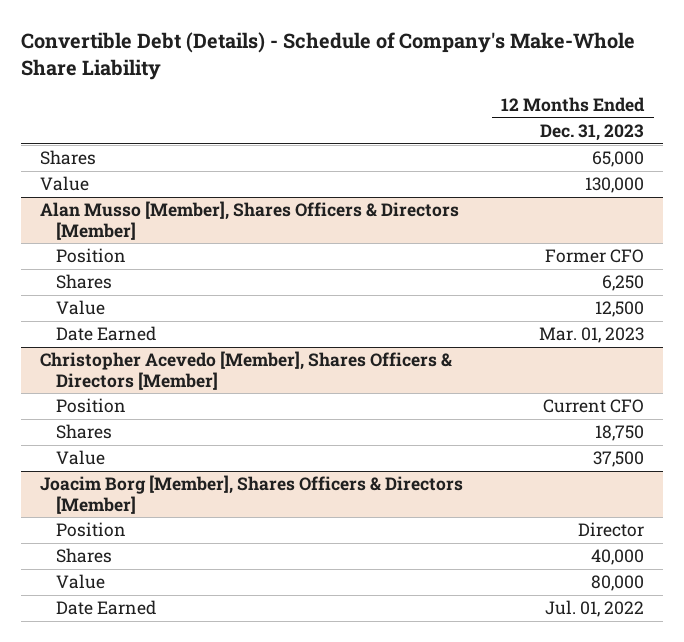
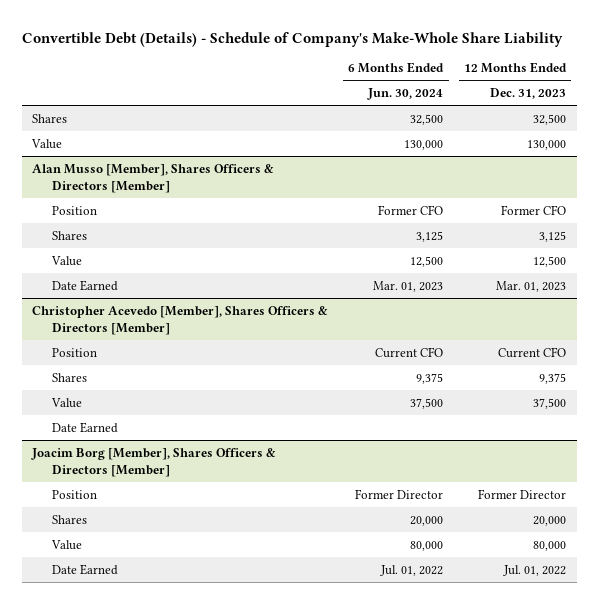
- | 12 Months Ended Dec. 31, 2023
+ | 6 Months Ended Jun. 30, 2024 | 12 Months Ended Dec. 31, 2023
- Shares | 65,000
+ Shares | 32,500 | 32,500
@ Alan Musso [Member], Shares Officers & Directors [Member]
- Shares | 6,250
+ Shares | 3,125 | 3,125
@ Christopher Acevedo [Member], Shares Officers & Directors [Member]
- Shares | 18,750
+ Shares | 9,375 | 9,375
+ Date Earned
@ Joacim Borg [Member], Shares Officers & Directors [Member]
- Position | Director
- Shares | 40,000
+ Position | Former Director | Former Director
+ Shares | 20,000 | 20,000

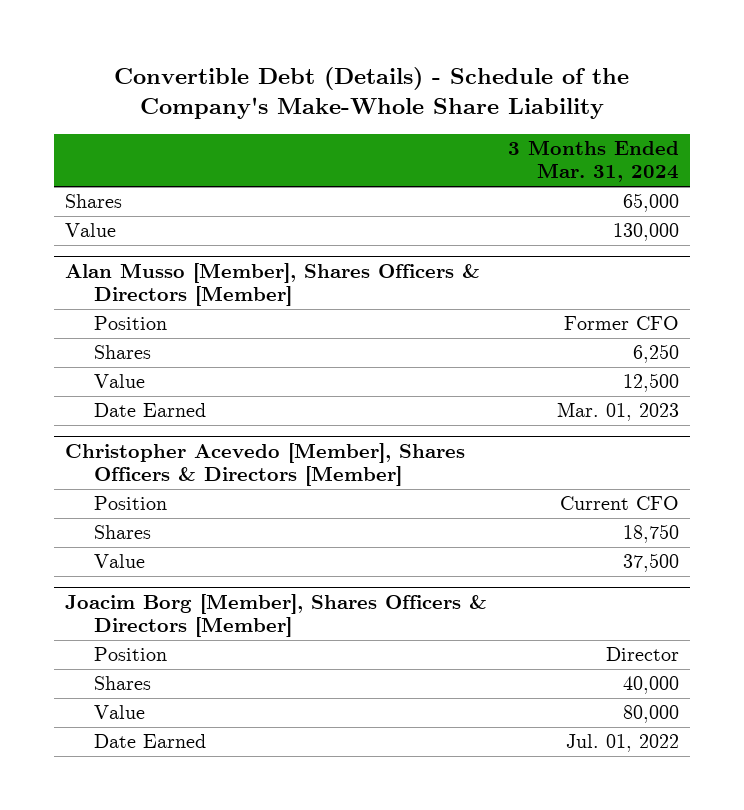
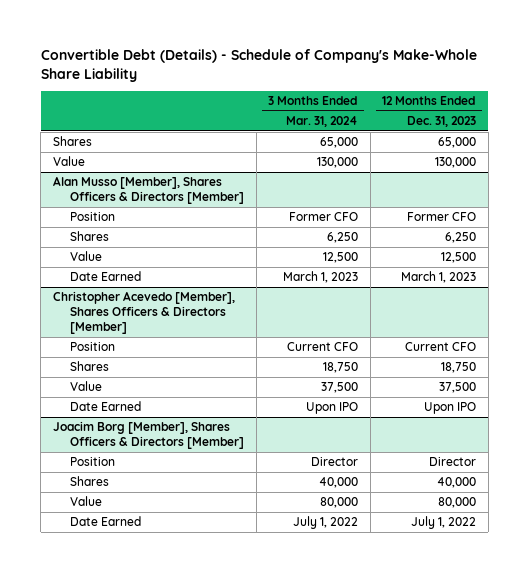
- Convertible Debt (Details) - Schedule of the Company's Make-Whole Share Liability
+ Convertible Debt (Details) - Schedule of Company's Make-Whole Share Liability
- | 3 Months Ended Mar. 31, 2024
+ | 3 Months Ended Mar. 31, 2024 | 12 Months Ended Dec. 31, 2023
@ Alan Musso [Member], Shares Officers & Directors [Member]
- Date Earned | Mar. 01, 2023
+ Date Earned | March 1, 2023 | March 1, 2023
@ Christopher Acevedo [Member], Shares Officers & Directors [Member]
+ Date Earned | Upon IPO | Upon IPO
@ Joacim Borg [Member], Shares Officers & Directors [Member]
- Date Earned | Jul. 01, 2022
+ Date Earned | July 1, 2022 | July 1, 2022

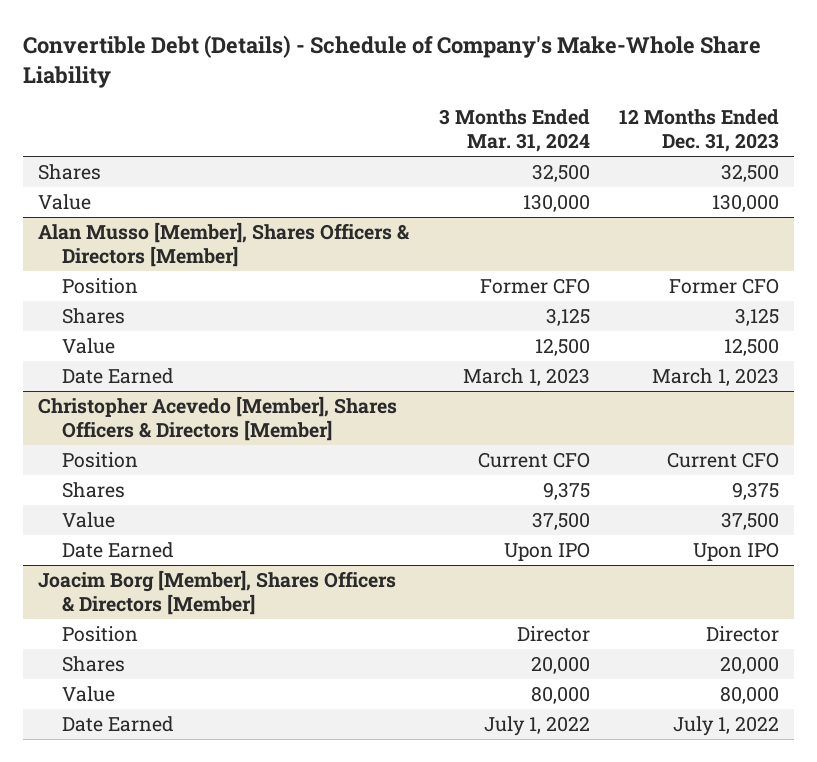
- Shares | 65,000 | 65,000
+ Shares | 32,500 | 32,500
@ Alan Musso [Member], Shares Officers & Directors [Member]
- Shares | 6,250 | 6,250
+ Shares | 3,125 | 3,125
@ Christopher Acevedo [Member], Shares Officers & Directors [Member]
- Shares | 18,750 | 18,750
+ Shares | 9,375 | 9,375
@ Joacim Borg [Member], Shares Officers & Directors [Member]
- Shares | 40,000 | 40,000
+ Shares | 20,000 | 20,000

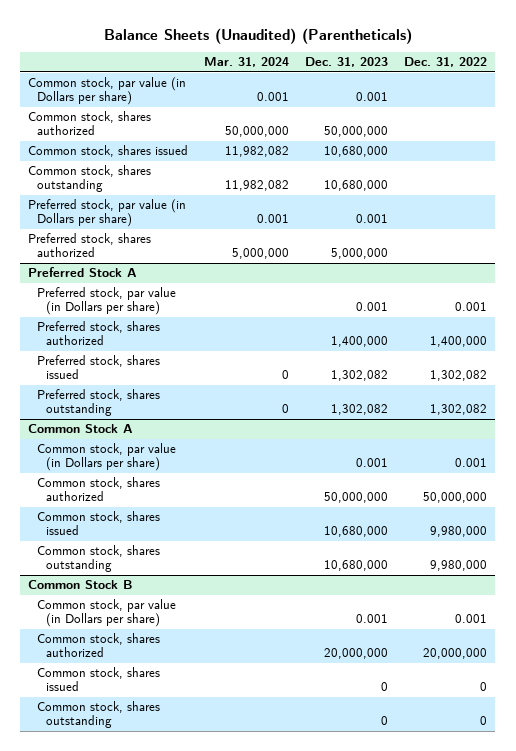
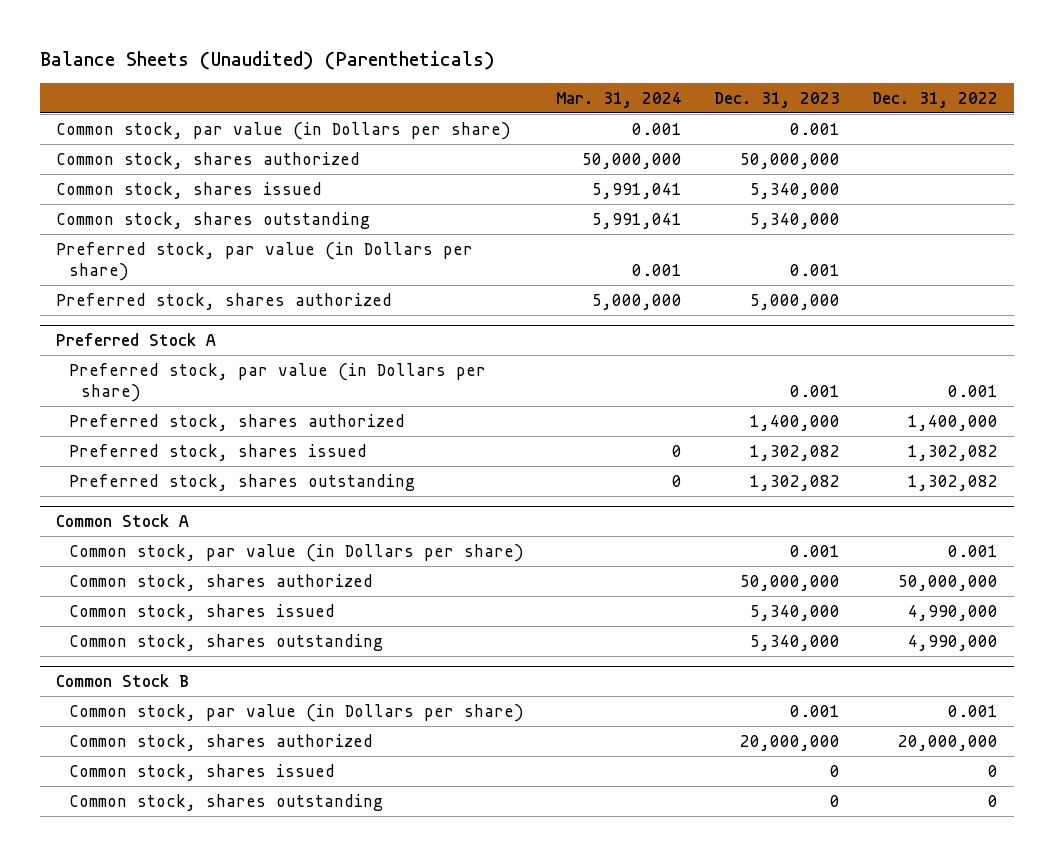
- Common stock, shares issued | 11,982,082 | 10,680,000 |
- Common stock, shares outstanding | 11,982,082 | 10,680,000 |
+ Common stock, shares issued | 5,991,041 | 5,340,000 |
+ Common stock, shares outstanding | 5,991,041 | 5,340,000 |
@ Common Stock A
- Common stock, shares issued | | 10,680,000 | 9,980,000
- Common stock, shares outstanding | | 10,680,000 | 9,980,000
+ Common stock, shares issued | | 5,340,000 | 4,990,000
+ Common stock, shares outstanding | | 5,340,000 | 4,990,000

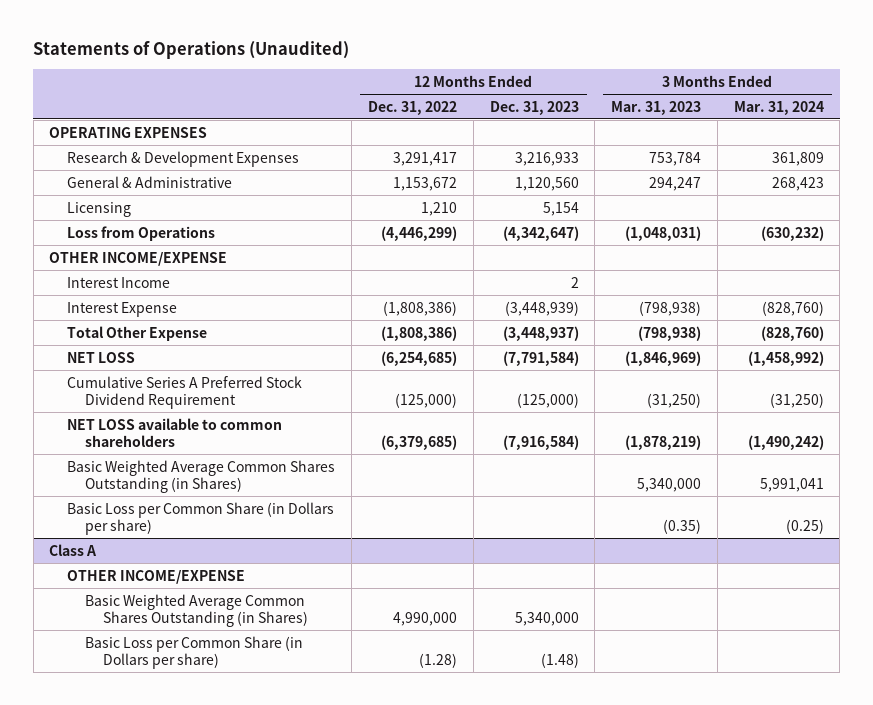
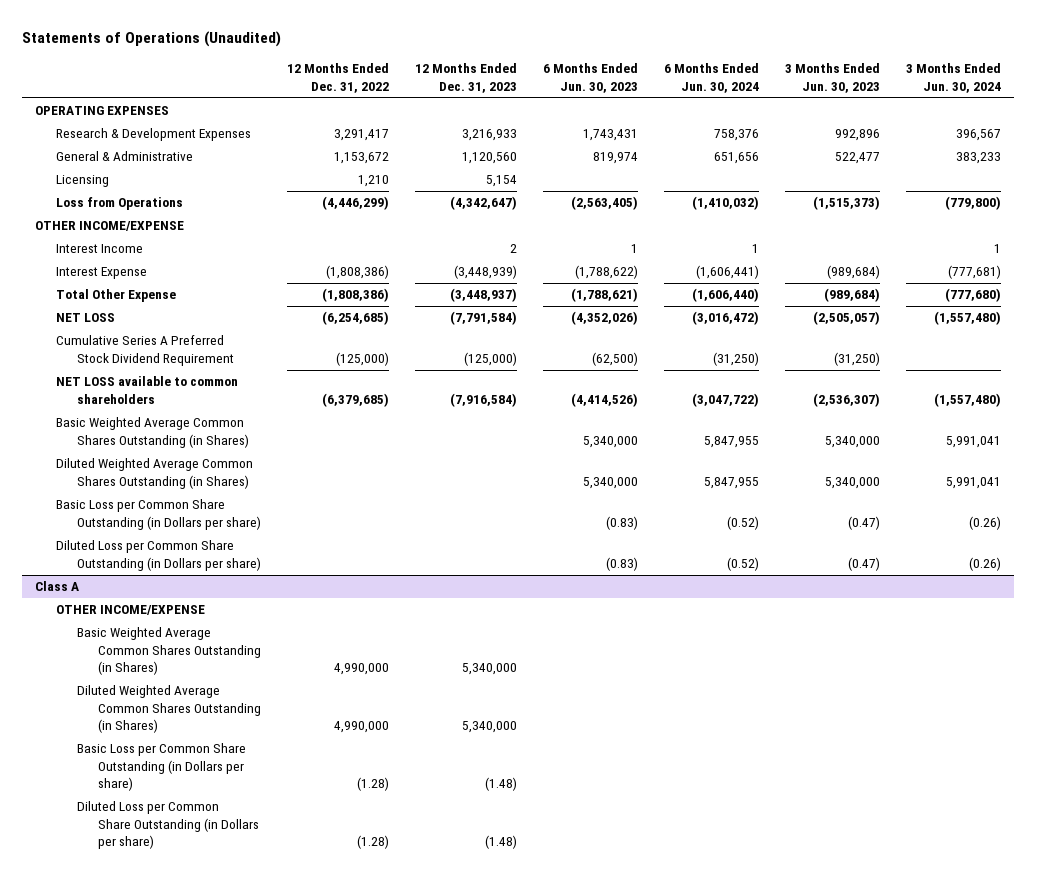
- | 12 Months Ended Dec. 31, 2022 | 12 Months Ended Dec. 31, 2023 | 3 Months Ended Mar. 31, 2023 | 3 Months Ended Mar. 31, 2024
+ | 12 Months Ended Dec. 31, 2022 | 12 Months Ended Dec. 31, 2023 | 6 Months Ended Jun. 30, 2023 | 6 Months Ended Jun. 30, 2024 | 3 Months Ended Jun. 30, 2023 | 3 Months Ended Jun. 30, 2024
- Basic Loss per Common Share (in Dollars per share) | | | (0.35) | (0.25)
+ Diluted Weighted Average Common Shares Outstanding (in Shares) | | | 5,340,000 | 5,847,955 | 5,340,000 | 5,991,041
+ Basic Loss per Common Share Outstanding (in Dollars per share) | | | (0.83) | (0.52) | (0.47) | (0.26)
+ Diluted Loss per Common Share Outstanding (in Dollars per share) | | | (0.83) | (0.52) | (0.47) | (0.26)
@ Class A
- Basic Loss per Common Share (in Dollars per share) | (1.28) | (1.48) | |
+ Diluted Weighted Average Common Shares Outstanding (in Shares) | 4,990,000 | 5,340,000 | | | |
+ Basic Loss per Common Share Outstanding (in Dollars per share) | (1.28) | (1.48) | | | |
+ Diluted Loss per Common Share Outstanding (in Dollars per share) | (1.28) | (1.48) | | | |

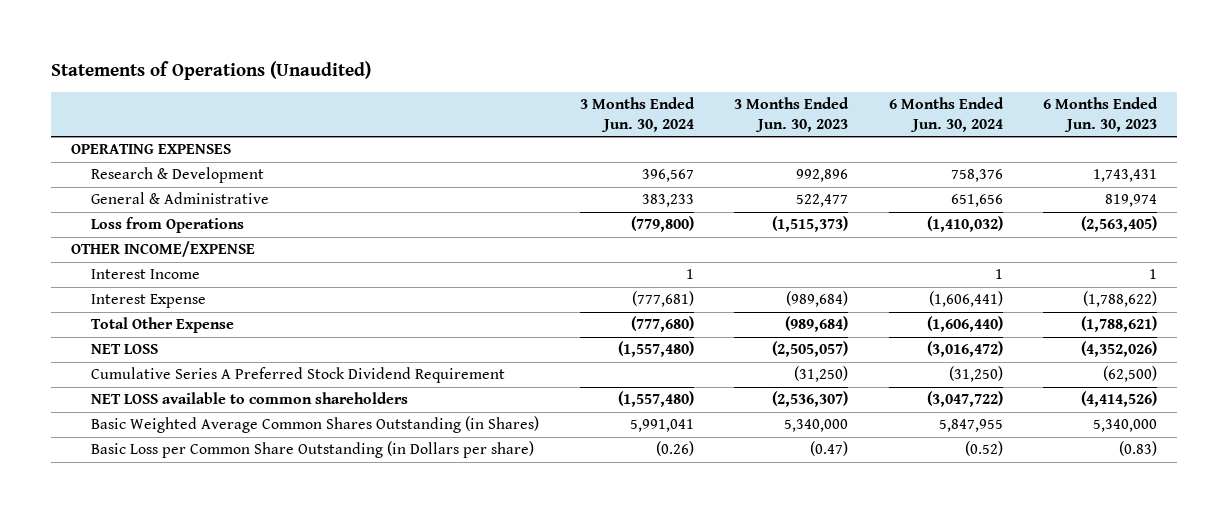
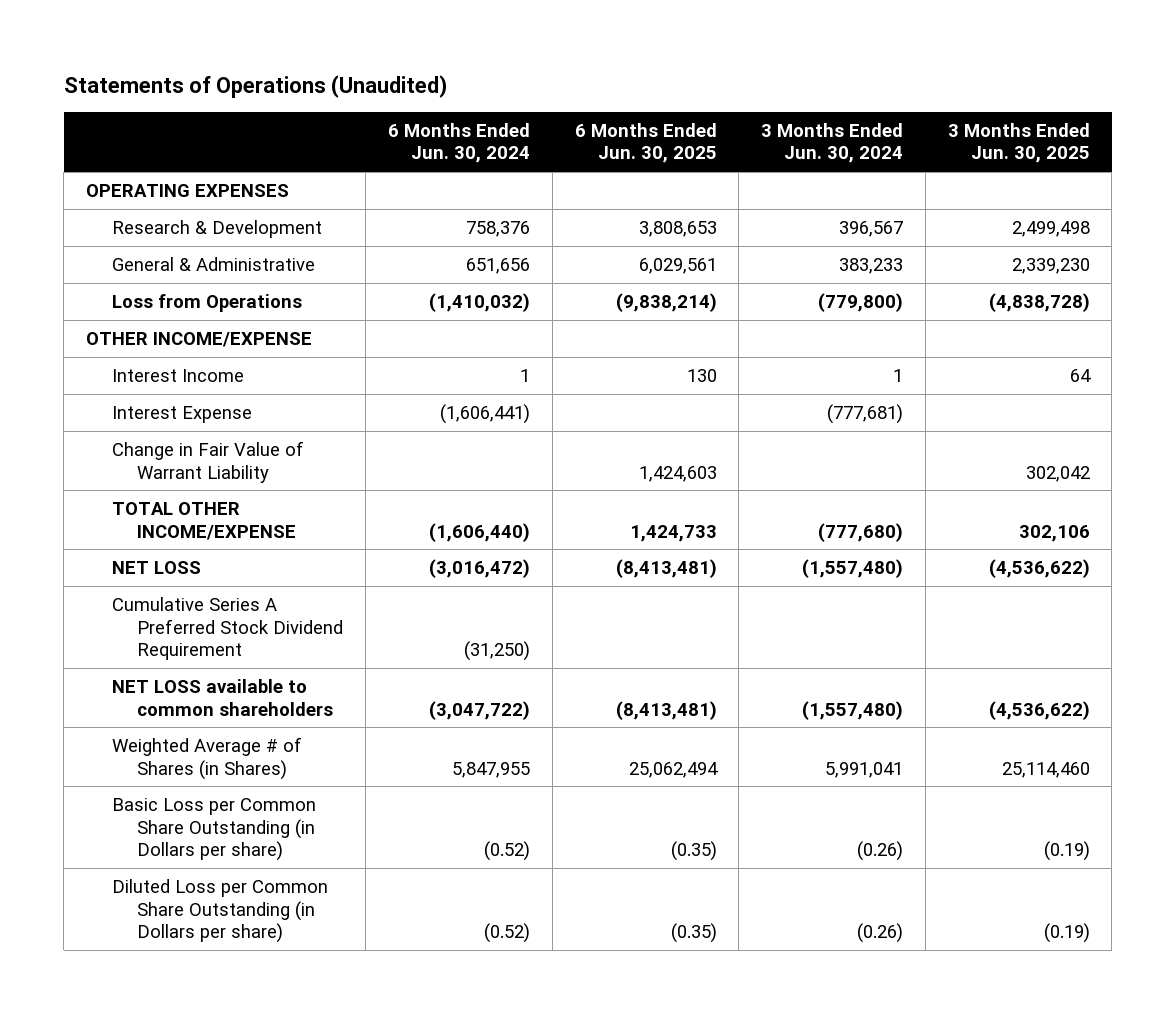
- | 3 Months Ended Jun. 30, 2024 | 3 Months Ended Jun. 30, 2023 | 6 Months Ended Jun. 30, 2024 | 6 Months Ended Jun. 30, 2023
+ | 6 Months Ended Jun. 30, 2024 | 6 Months Ended Jun. 30, 2025 | 3 Months Ended Jun. 30, 2024 | 3 Months Ended Jun. 30, 2025
- Total Other Expense | (777,680) | (989,684) | (1,606,440) | (1,788,621)
+ Change in Fair Value of Warrant Liability | | 1,424,603 | | 302,042
+ TOTAL OTHER INCOME/EXPENSE | (1,606,440) | 1,424,733 | (777,680) | 302,106
- Basic Weighted Average Common Shares Outstanding (in Shares) | 5,991,041 | 5,340,000 | 5,847,955 | 5,340,000
+ Weighted Average # of Shares (in Shares) | 5,847,955 | 25,062,494 | 5,991,041 | 25,114,460
+ Diluted Loss per Common Share Outstanding (in Dollars per share) | (0.52) | (0.35) | (0.26) | (0.19)

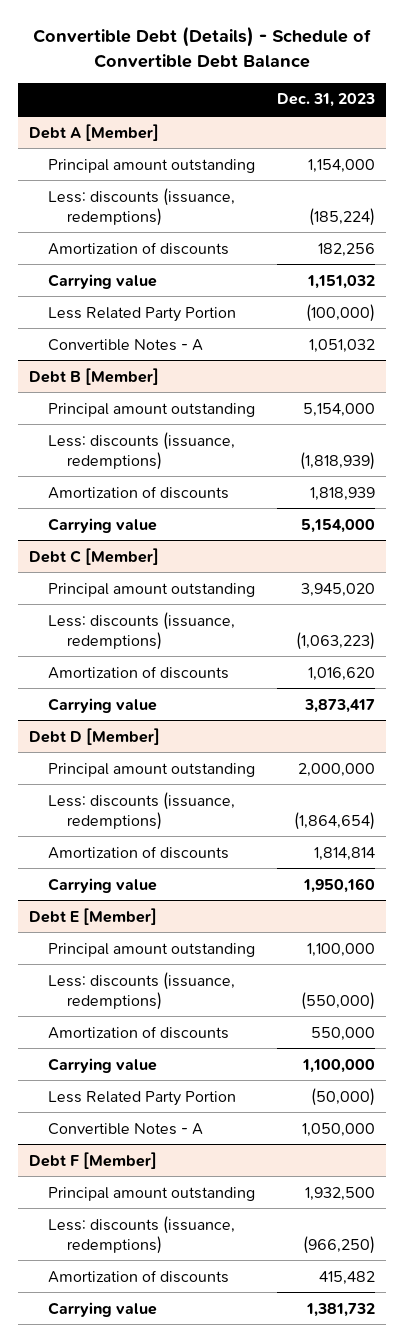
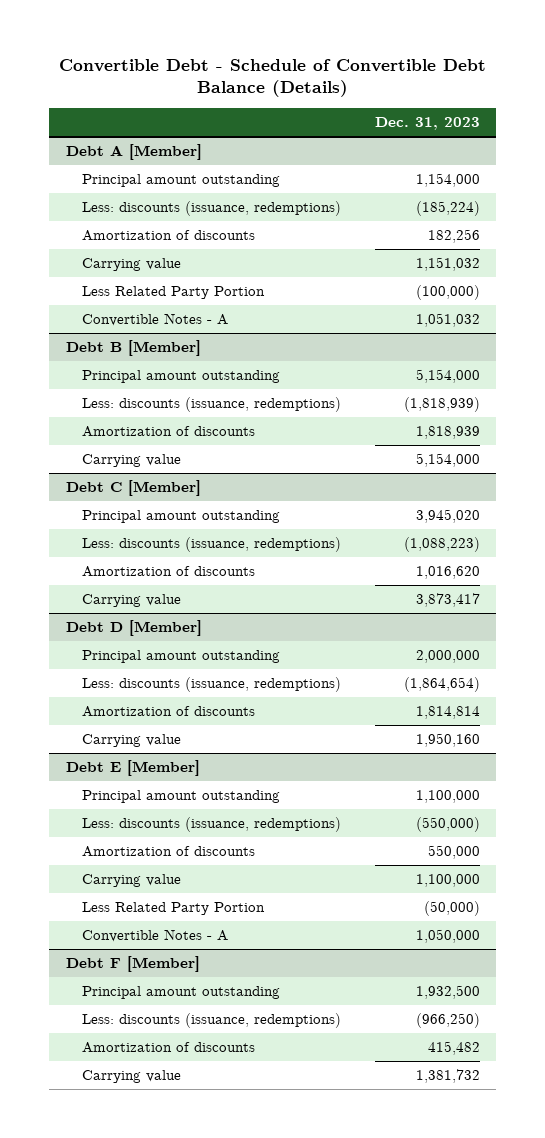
- Convertible Debt (Details) - Schedule of Convertible Debt Balance
+ Convertible Debt - Schedule of Convertible Debt Balance (Details)
@ Debt C [Member]
- Less: discounts (issuance, redemptions) | (1,063,223)
+ Less: discounts (issuance, redemptions) | (1,088,223)

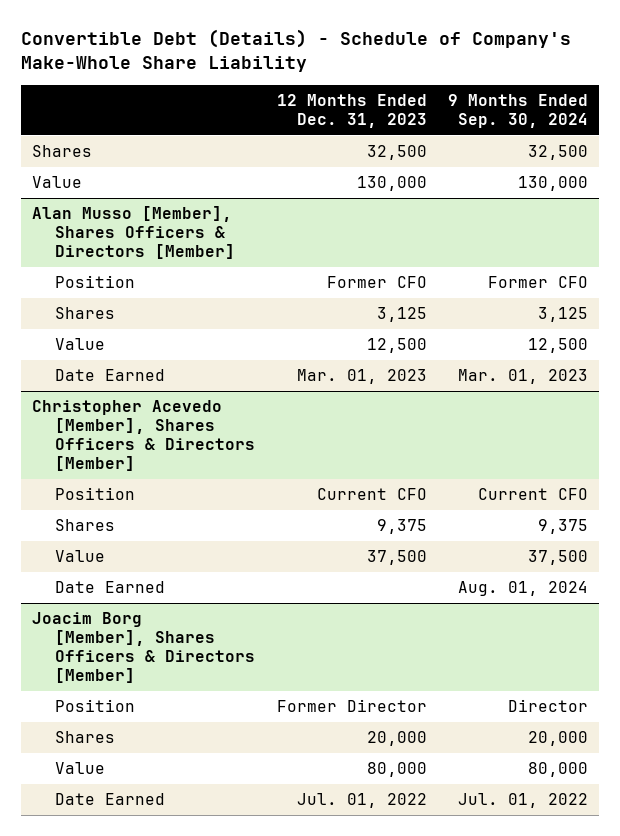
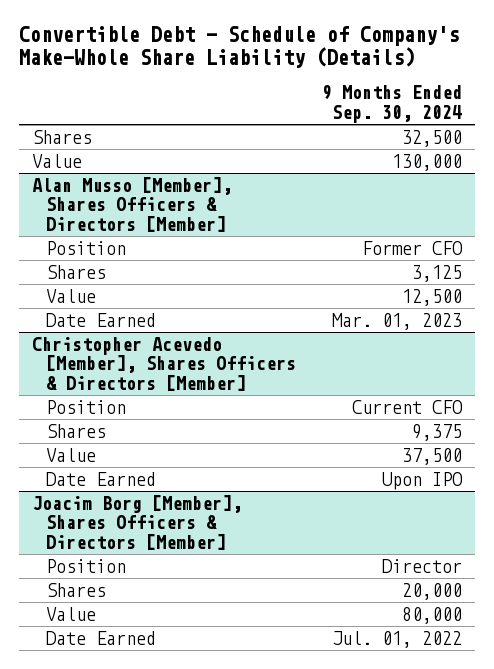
- Convertible Debt (Details) - Schedule of Company's Make-Whole Share Liability
+ Convertible Debt - Schedule of Company's Make-Whole Share Liability (Details)
- | 12 Months Ended Dec. 31, 2023 | 9 Months Ended Sep. 30, 2024
+ | 9 Months Ended Sep. 30, 2024
@ Christopher Acevedo [Member], Shares Officers & Directors [Member]
- Date Earned | | Aug. 01, 2024
+ Date Earned | Upon IPO

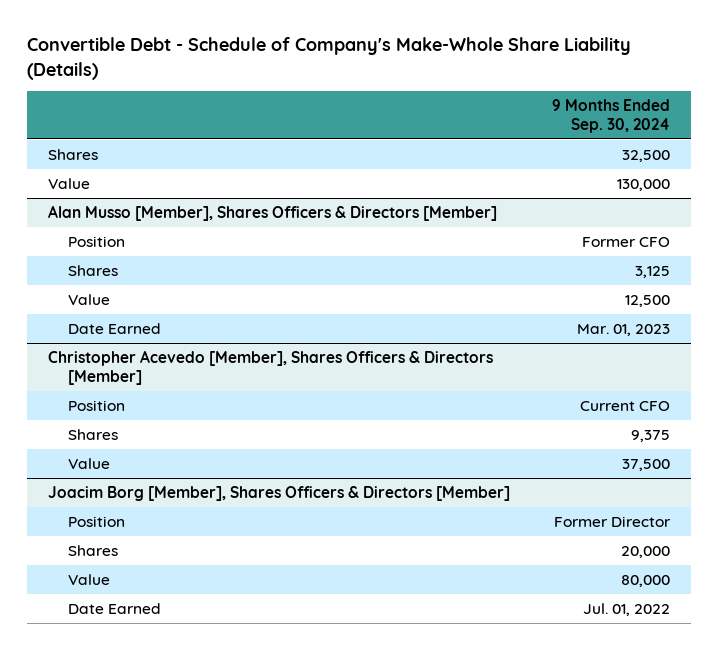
@ Christopher Acevedo [Member], Shares Officers & Directors [Member]
- Date Earned | Upon IPO
@ Joacim Borg [Member], Shares Officers & Directors [Member]
- Position | Director
+ Position | Former Director

